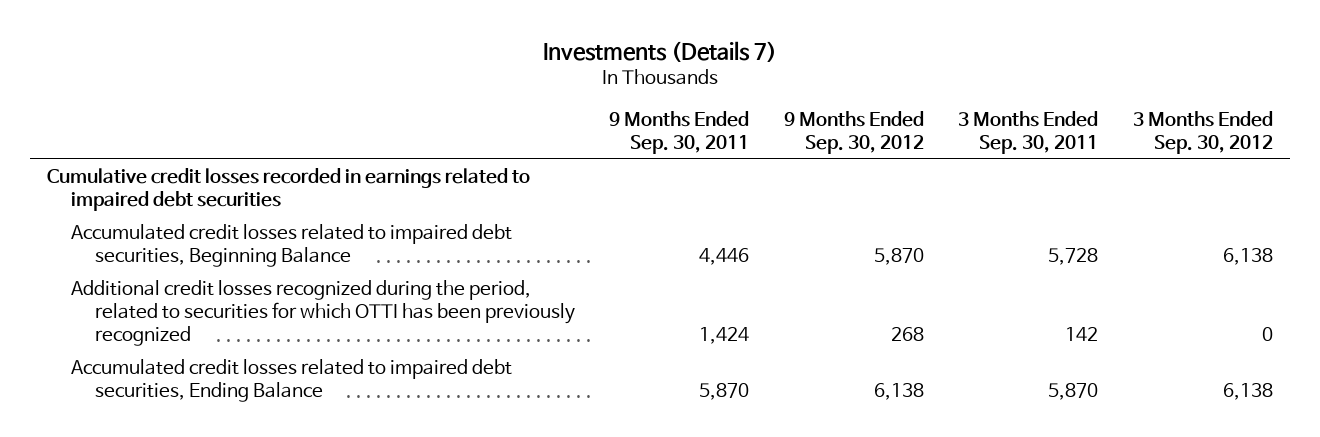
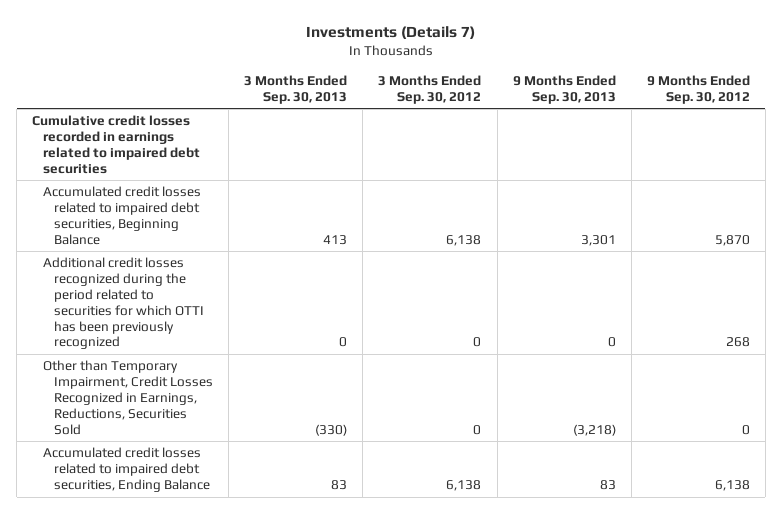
- | 9 Months Ended Sep. 30, 2011 | 9 Months Ended Sep. 30, 2012 | 3 Months Ended Sep. 30, 2011 | 3 Months Ended Sep. 30, 2012
+ | 3 Months Ended Sep. 30, 2013 | 3 Months Ended Sep. 30, 2012 | 9 Months Ended Sep. 30, 2013 | 9 Months Ended Sep. 30, 2012
- Additional credit losses recognized during the period, related to securities for which OTTI has been previously recognized | 1,424 | 268 | 142 | 0
+ Additional credit losses recognized during the period related to securities for which OTTI has been previously recognized | 0 | 0 | 0 | 268
+ Other than Temporary Impairment, Credit Losses Recognized in Earnings, Reductions, Securities Sold | (330) | 0 | (3,218) | 0

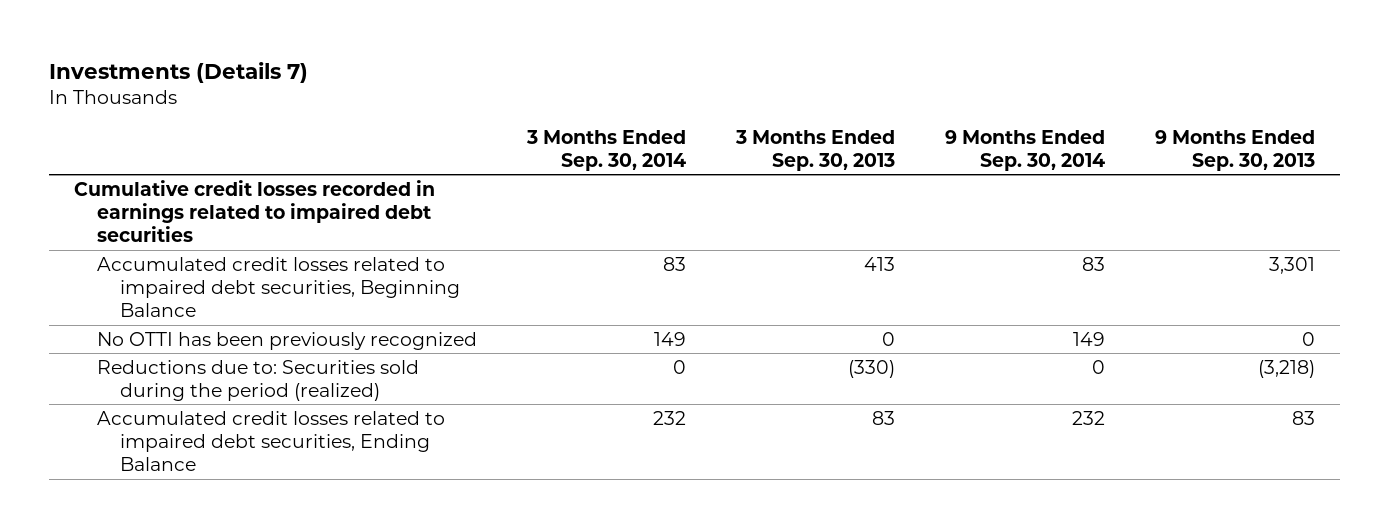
- | 3 Months Ended Sep. 30, 2013 | 3 Months Ended Sep. 30, 2012 | 9 Months Ended Sep. 30, 2013 | 9 Months Ended Sep. 30, 2012
+ | 3 Months Ended Sep. 30, 2014 | 3 Months Ended Sep. 30, 2013 | 9 Months Ended Sep. 30, 2014 | 9 Months Ended Sep. 30, 2013
- Additional credit losses recognized during the period related to securities for which OTTI has been previously recognized | 0 | 0 | 0 | 268
- Other than Temporary Impairment, Credit Losses Recognized in Earnings, Reductions, Securities Sold | (330) | 0 | (3,218) | 0
+ No OTTI has been previously recognized | 149 | 0 | 149 | 0
+ Reductions due to: Securities sold during the period (realized) | 0 | (330) | 0 | (3,218)

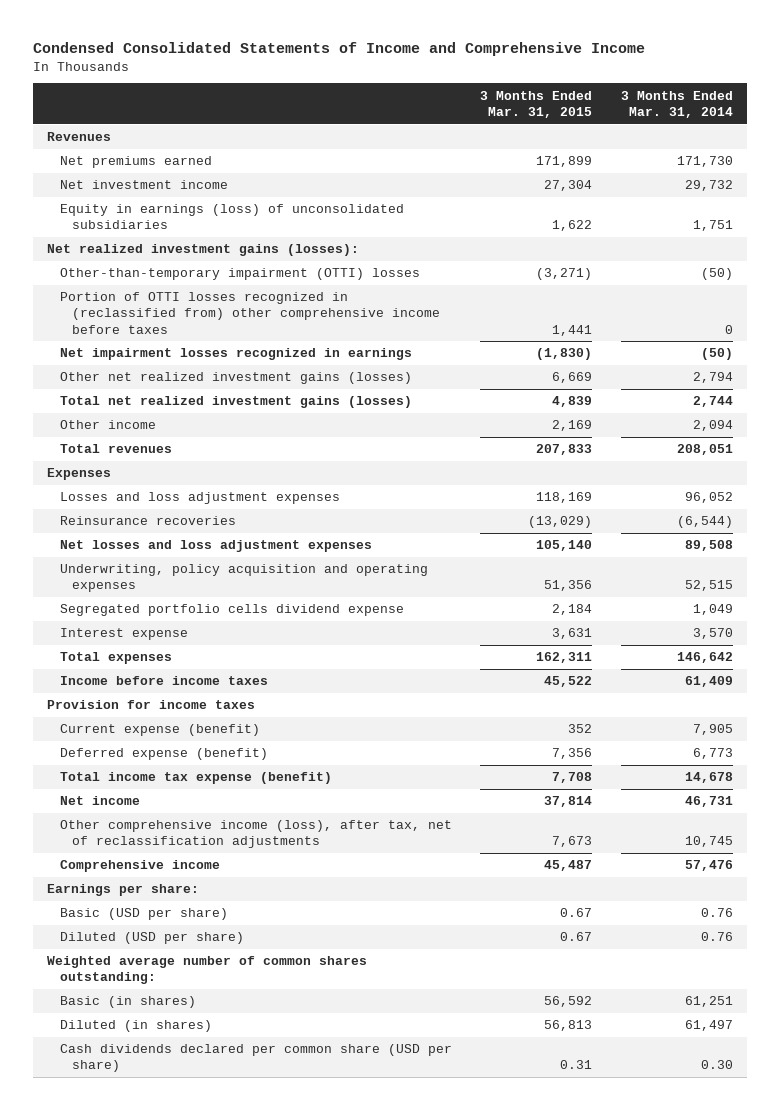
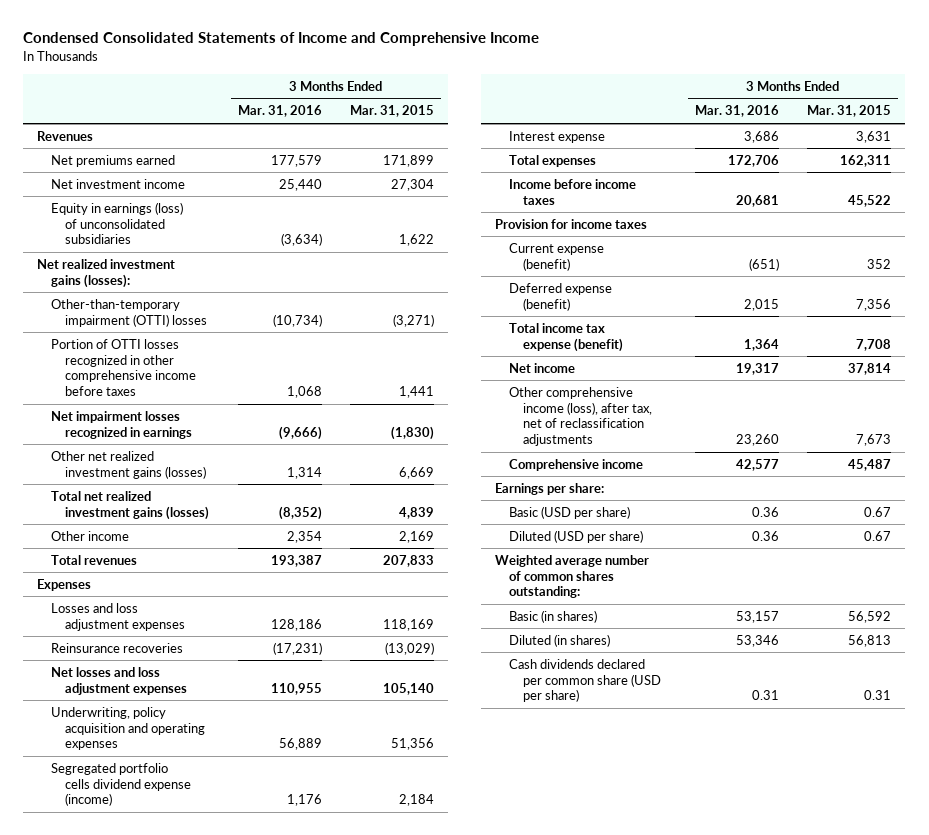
- | 3 Months Ended Mar. 31, 2015 | 3 Months Ended Mar. 31, 2014
+ | 3 Months Ended Mar. 31, 2016 | 3 Months Ended Mar. 31, 2015
- Portion of OTTI losses recognized in (reclassified from) other comprehensive income before taxes | 1,441 | 0
+ Portion of OTTI losses recognized in other comprehensive income before taxes | 1,068 | 1,441
- Segregated portfolio cells dividend expense | 2,184 | 1,049
+ Segregated portfolio cells dividend expense (income) | 1,176 | 2,184

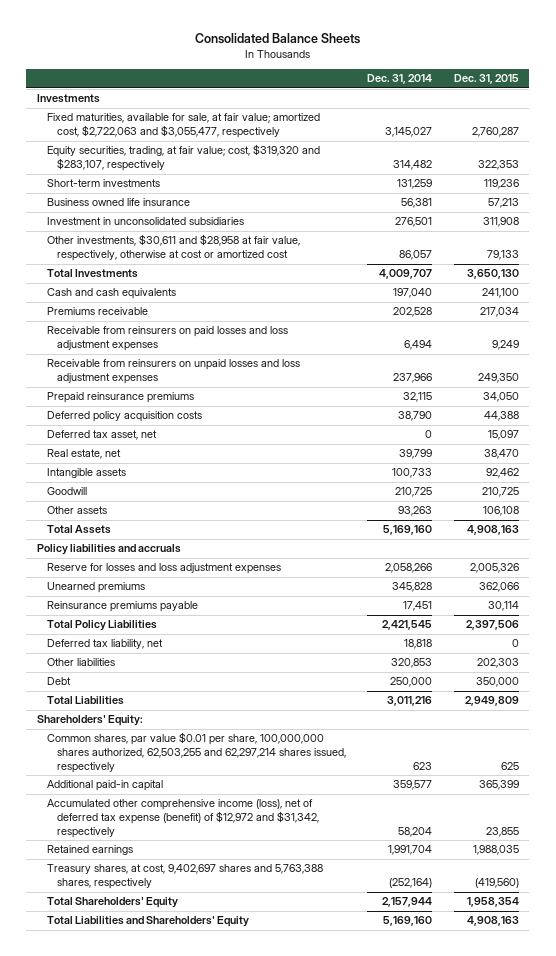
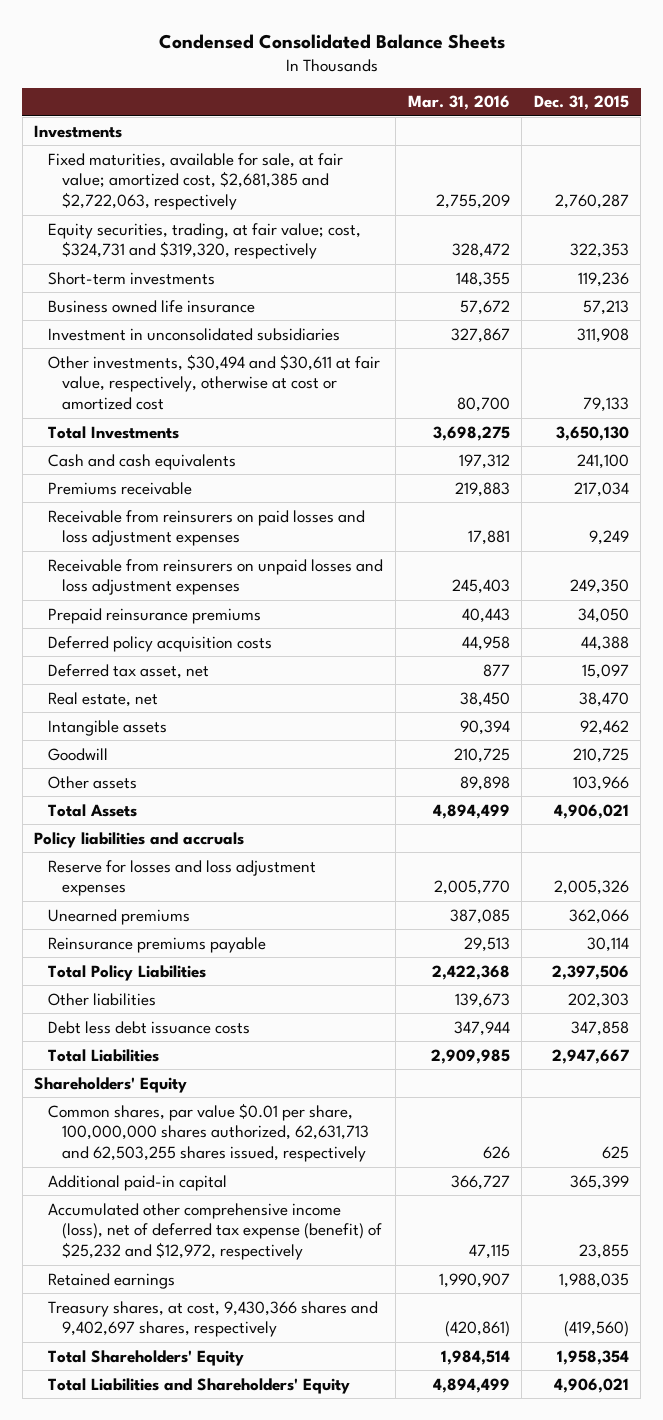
- Consolidated Balance Sheets
+ Condensed Consolidated Balance Sheets
- | Dec. 31, 2014 | Dec. 31, 2015
+ | Mar. 31, 2016 | Dec. 31, 2015
- Fixed maturities, available for sale, at fair value; amortized cost, $2,722,063 and $3,055,477, respectively | 3,145,027 | 2,760,287
- Equity securities, trading, at fair value; cost, $319,320 and $283,107, respectively | 314,482 | 322,353
+ Fixed maturities, available for sale, at fair value; amortized cost, $2,681,385 and $2,722,063, respectively | 2,755,209 | 2,760,287
+ Equity securities, trading, at fair value; cost, $324,731 and $319,320, respectively | 328,472 | 322,353
- Other investments, $30,611 and $28,958 at fair value, respectively, otherwise at cost or amortized cost | 86,057 | 79,133
+ Other investments, $30,494 and $30,611 at fair value, respectively, otherwise at cost or amortized cost | 80,700 | 79,133
- Other assets | 93,263 | 106,108
- Total Assets | 5,169,160 | 4,908,163
+ Other assets | 89,898 | 103,966
+ Total Assets | 4,894,499 | 4,906,021
- Deferred tax liability, net | 18,818 | 0
- Debt | 250,000 | 350,000
- Total Liabilities | 3,011,216 | 2,949,809
- Shareholders' Equity:
- Common shares, par value $0.01 per share, 100,000,000 shares authorized, 62,503,255 and 62,297,214 shares issued, respectively | 623 | 625
+ Debt less debt issuance costs | 347,944 | 347,858
+ Total Liabilities | 2,909,985 | 2,947,667
+ Shareholders' Equity
+ Common shares, par value $0.01 per share, 100,000,000 shares authorized, 62,631,713 and 62,503,255 shares issued, respectively | 626 | 625
- Accumulated other comprehensive income (loss), net of deferred tax expense (benefit) of $12,972 and $31,342, respectively | 58,204 | 23,855
+ Accumulated other comprehensive income (loss), net of deferred tax expense (benefit) of $25,232 and $12,972, respectively | 47,115 | 23,855
- Treasury shares, at cost, 9,402,697 shares and 5,763,388 shares, respectively | (252,164) | (419,560)
+ Treasury shares, at cost, 9,430,366 shares and 9,402,697 shares, respectively | (420,861) | (419,560)
- Total Liabilities and Shareholders' Equity | 5,169,160 | 4,908,163
+ Total Liabilities and Shareholders' Equity | 4,894,499 | 4,906,021

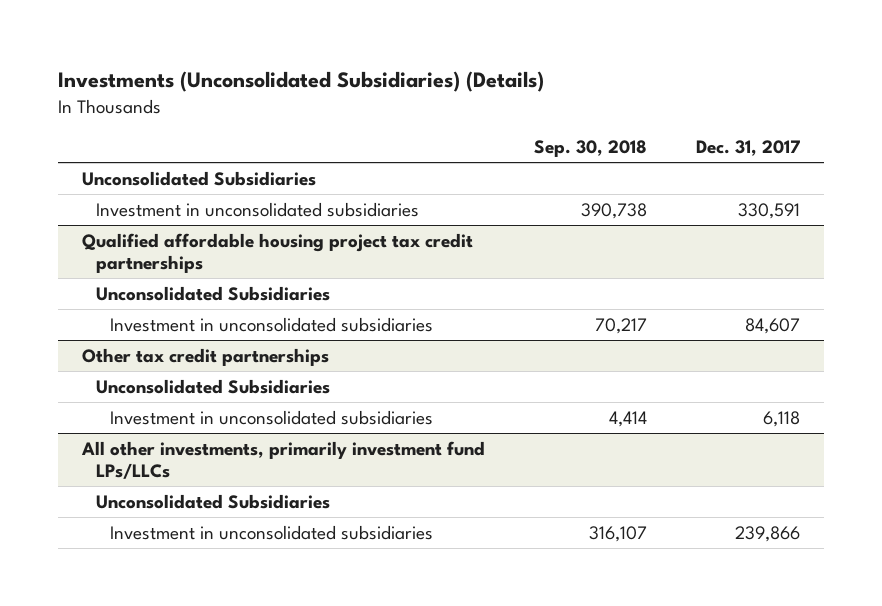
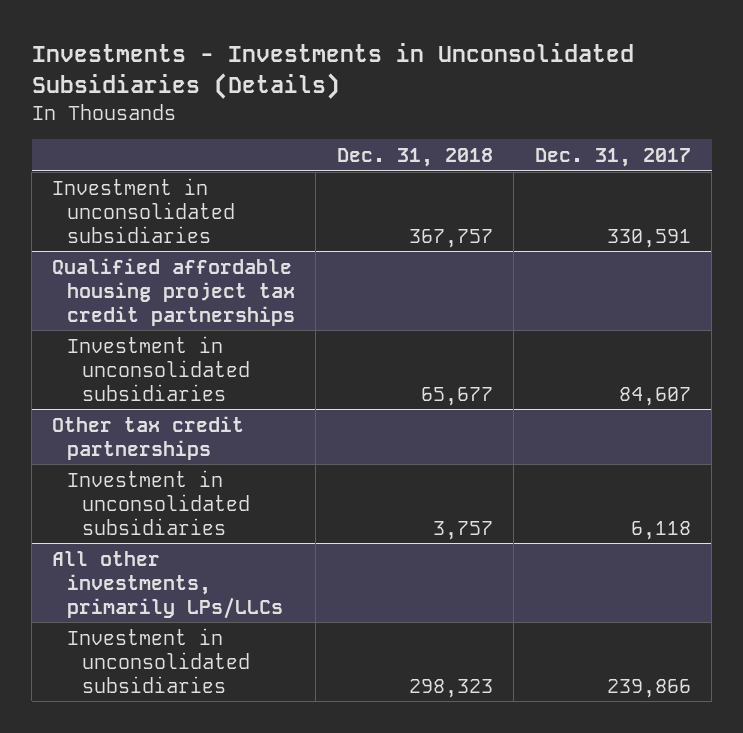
- Investments (Unconsolidated Subsidiaries) (Details)
+ Investments - Investments in Unconsolidated Subsidiaries (Details)
- | Sep. 30, 2018 | Dec. 31, 2017
+ | Dec. 31, 2018 | Dec. 31, 2017
- Unconsolidated Subsidiaries
@ Qualified affordable housing project tax credit partnerships
- Unconsolidated Subsidiaries
@ Other tax credit partnerships
- Unconsolidated Subsidiaries
- All other investments, primarily investment fund LPs/LLCs
- Unconsolidated Subsidiaries
+ All other investments, primarily LPs/LLCs

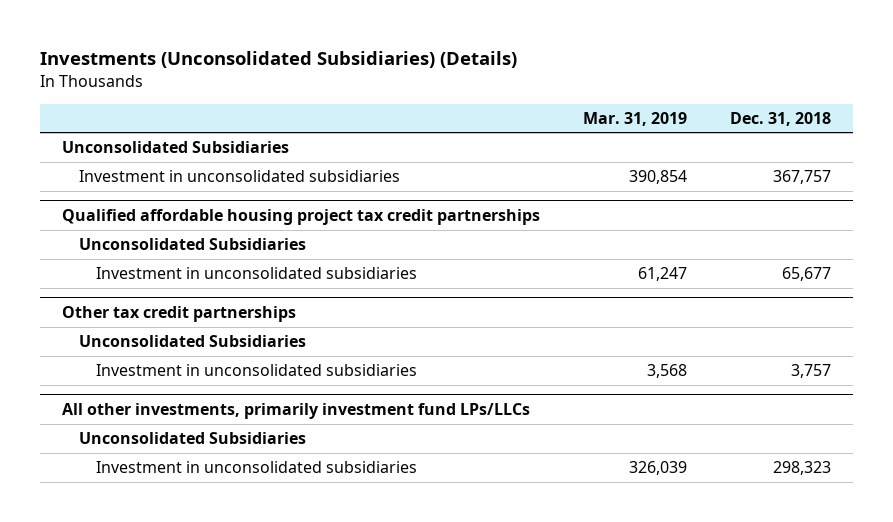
- Investments - Investments in Unconsolidated Subsidiaries (Details)
+ Investments (Unconsolidated Subsidiaries) (Details)
- | Dec. 31, 2018 | Dec. 31, 2017
+ | Mar. 31, 2019 | Dec. 31, 2018
+ Unconsolidated Subsidiaries
@ Qualified affordable housing project tax credit partnerships
+ Unconsolidated Subsidiaries
@ Other tax credit partnerships
+ Unconsolidated Subsidiaries
- All other investments, primarily LPs/LLCs
+ All other investments, primarily investment fund LPs/LLCs
+ Unconsolidated Subsidiaries

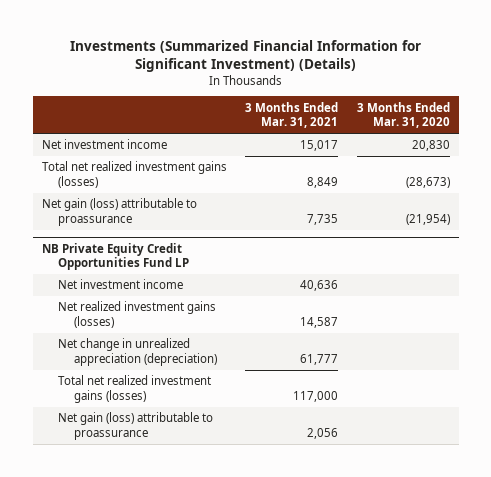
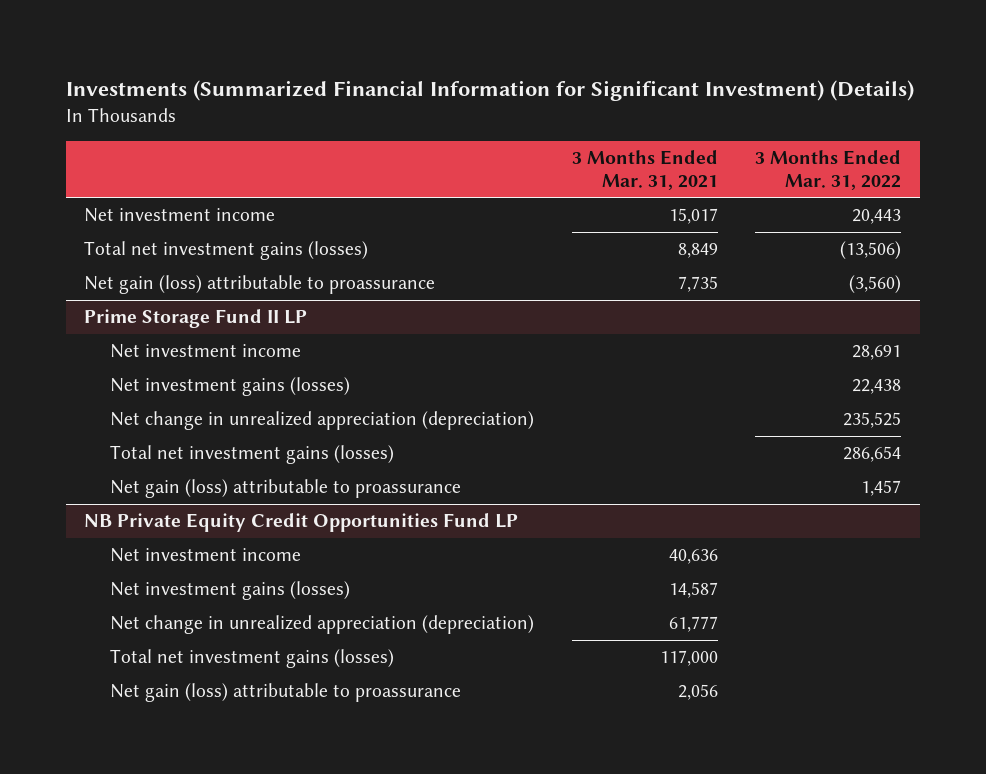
- | 3 Months Ended Mar. 31, 2021 | 3 Months Ended Mar. 31, 2020
+ | 3 Months Ended Mar. 31, 2021 | 3 Months Ended Mar. 31, 2022
- Total net realized investment gains (losses) | 8,849 | (28,673)
+ Total net investment gains (losses) | 8,849 | (13,506)
+ Prime Storage Fund II LP
+ Net investment income | | 28,691
+ Net investment gains (losses) | | 22,438
+ Net change in unrealized appreciation (depreciation) | | 235,525
+ Total net investment gains (losses) | | 286,654
+ Net gain (loss) attributable to proassurance | | 1,457
@ NB Private Equity Credit Opportunities Fund LP
- Net realized investment gains (losses) | 14,587 |
+ Net investment gains (losses) | 14,587 |
- Total net realized investment gains (losses) | 117,000 |
+ Total net investment gains (losses) | 117,000 |

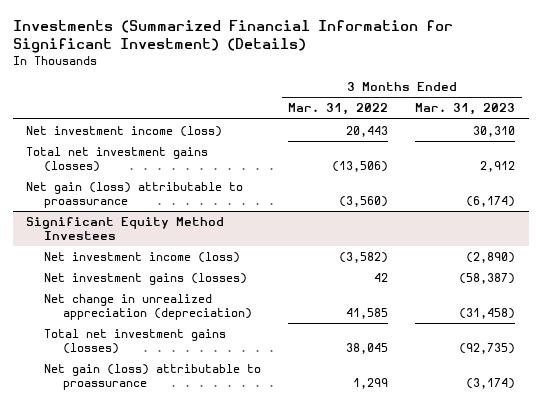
- | 3 Months Ended Mar. 31, 2021 | 3 Months Ended Mar. 31, 2022
+ | 3 Months Ended Mar. 31, 2022 | 3 Months Ended Mar. 31, 2023
- Net investment income | 15,017 | 20,443
+ Net investment income (loss) | 20,443 | 30,310
- Prime Storage Fund II LP
- Net investment income | | 28,691
- Net investment gains (losses) | | 22,438
- Net change in unrealized appreciation (depreciation) | | 235,525
- Total net investment gains (losses) | | 286,654
- Net gain (loss) attributable to proassurance | | 1,457
- NB Private Equity Credit Opportunities Fund LP
- Net investment income | 40,636 |
- Net investment gains (losses) | 14,587 |
- Net change in unrealized appreciation (depreciation) | 61,777 |
- Total net investment gains (losses) | 117,000 |
- Net gain (loss) attributable to proassurance | 2,056 |
+ Significant Equity Method Investees
+ Net investment income (loss) | (3,582) | (2,890)
+ Net investment gains (losses) | 42 | (58,387)
+ Net change in unrealized appreciation (depreciation) | 41,585 | (31,458)
+ Total net investment gains (losses) | 38,045 | (92,735)
+ Net gain (loss) attributable to proassurance | 1,299 | (3,174)

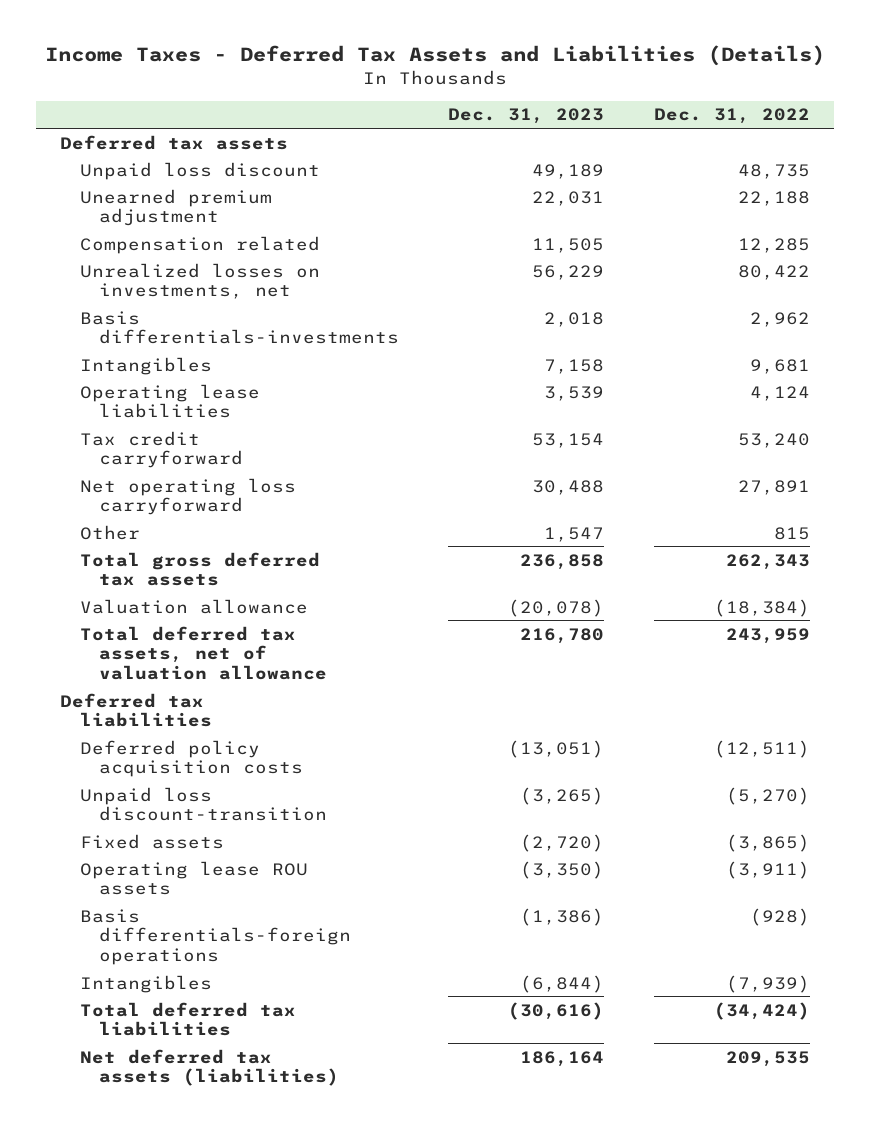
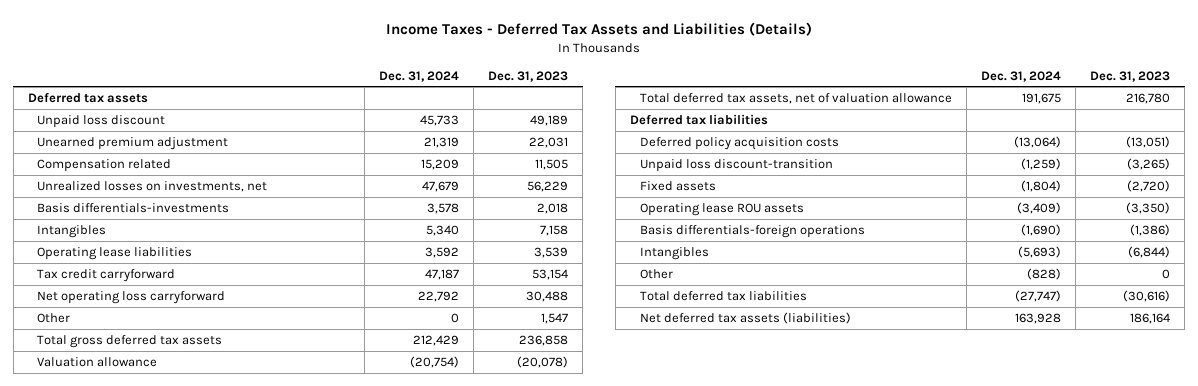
- | Dec. 31, 2023 | Dec. 31, 2022
+ | Dec. 31, 2024 | Dec. 31, 2023
+ Other | (828) | 0

